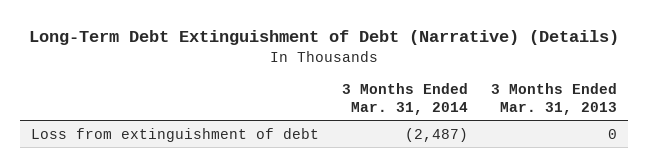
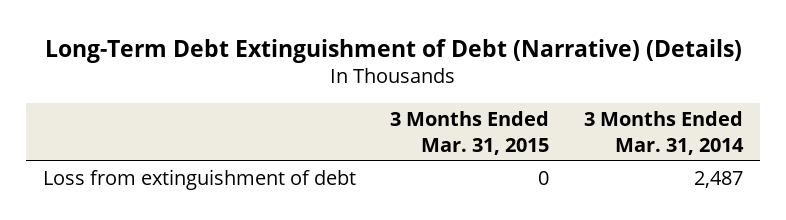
- | 3 Months Ended Mar. 31, 2014 | 3 Months Ended Mar. 31, 2013
+ | 3 Months Ended Mar. 31, 2015 | 3 Months Ended Mar. 31, 2014
- Loss from extinguishment of debt | (2,487) | 0
+ Loss from extinguishment of debt | 0 | 2,487

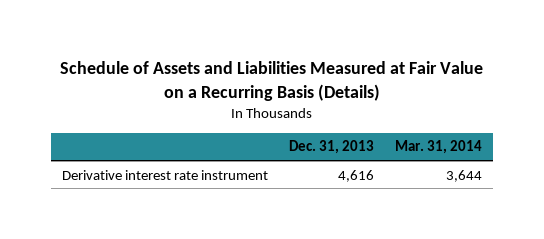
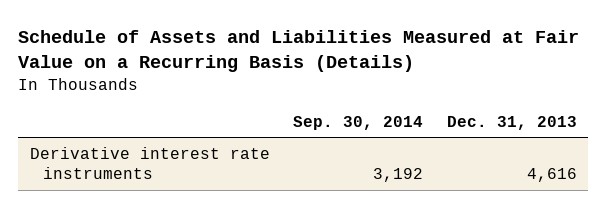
- | Dec. 31, 2013 | Mar. 31, 2014
+ | Sep. 30, 2014 | Dec. 31, 2013
- Derivative interest rate instrument | 4,616 | 3,644
+ Derivative interest rate instruments | 3,192 | 4,616

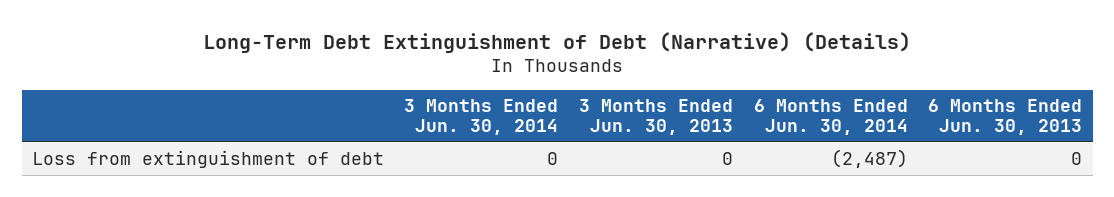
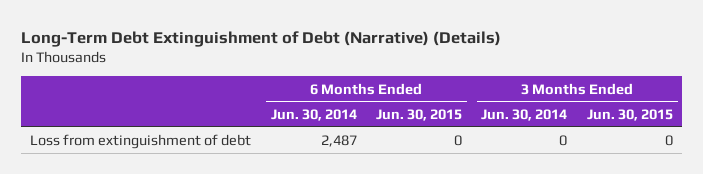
- | 3 Months Ended Jun. 30, 2014 | 3 Months Ended Jun. 30, 2013 | 6 Months Ended Jun. 30, 2014 | 6 Months Ended Jun. 30, 2013
+ | 6 Months Ended Jun. 30, 2014 | 6 Months Ended Jun. 30, 2015 | 3 Months Ended Jun. 30, 2014 | 3 Months Ended Jun. 30, 2015
- Loss from extinguishment of debt | 0 | 0 | (2,487) | 0
+ Loss from extinguishment of debt | 2,487 | 0 | 0 | 0

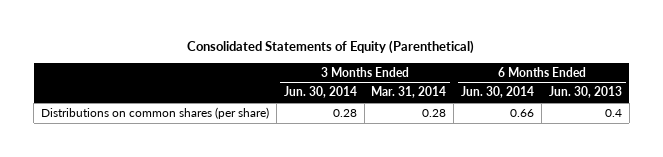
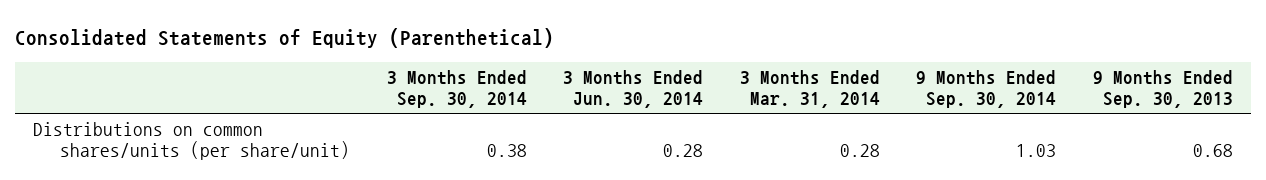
- | 3 Months Ended Jun. 30, 2014 | 3 Months Ended Mar. 31, 2014 | 6 Months Ended Jun. 30, 2014 | 6 Months Ended Jun. 30, 2013
+ | 3 Months Ended Sep. 30, 2014 | 3 Months Ended Jun. 30, 2014 | 3 Months Ended Mar. 31, 2014 | 9 Months Ended Sep. 30, 2014 | 9 Months Ended Sep. 30, 2013
- Distributions on common shares (per share) | 0.28 | 0.28 | 0.66 | 0.4
+ Distributions on common shares/units (per share/unit) | 0.38 | 0.28 | 0.28 | 1.03 | 0.68

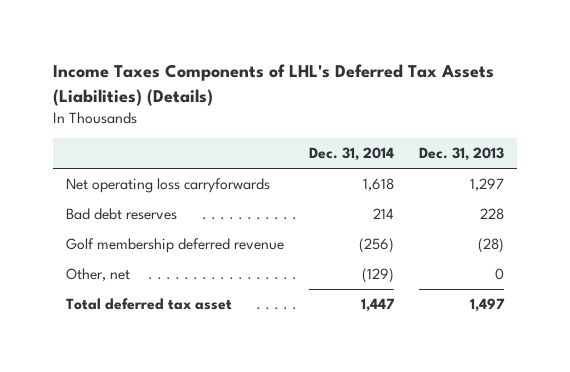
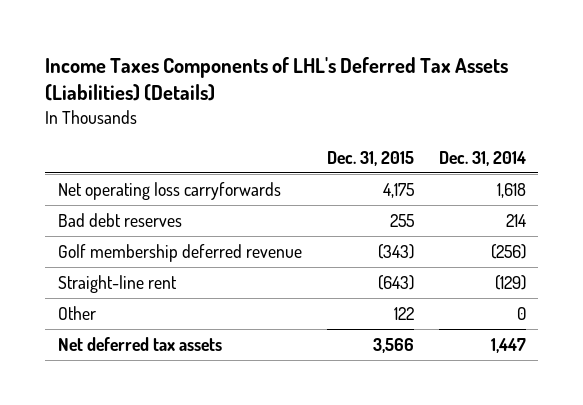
- | Dec. 31, 2014 | Dec. 31, 2013
+ | Dec. 31, 2015 | Dec. 31, 2014
- Other, net | (129) | 0
- Total deferred tax asset | 1,447 | 1,497
+ Straight-line rent | (643) | (129)
+ Other | 122 | 0
+ Net deferred tax assets | 3,566 | 1,447

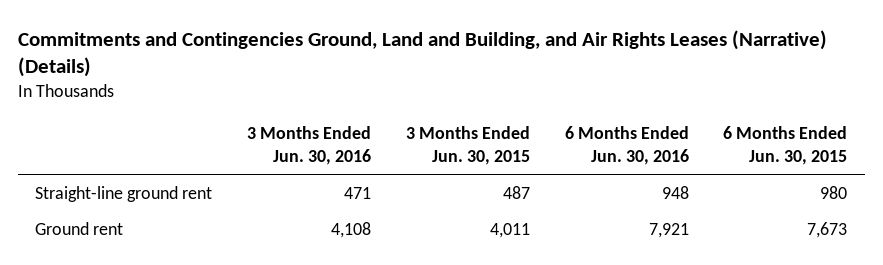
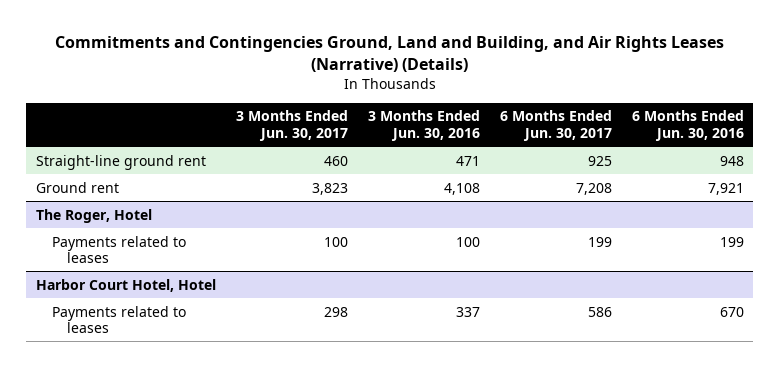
- | 3 Months Ended Jun. 30, 2016 | 3 Months Ended Jun. 30, 2015 | 6 Months Ended Jun. 30, 2016 | 6 Months Ended Jun. 30, 2015
+ | 3 Months Ended Jun. 30, 2017 | 3 Months Ended Jun. 30, 2016 | 6 Months Ended Jun. 30, 2017 | 6 Months Ended Jun. 30, 2016
+ The Roger, Hotel
+ Payments related to leases | 100 | 100 | 199 | 199
+ Harbor Court Hotel, Hotel
+ Payments related to leases | 298 | 337 | 586 | 670

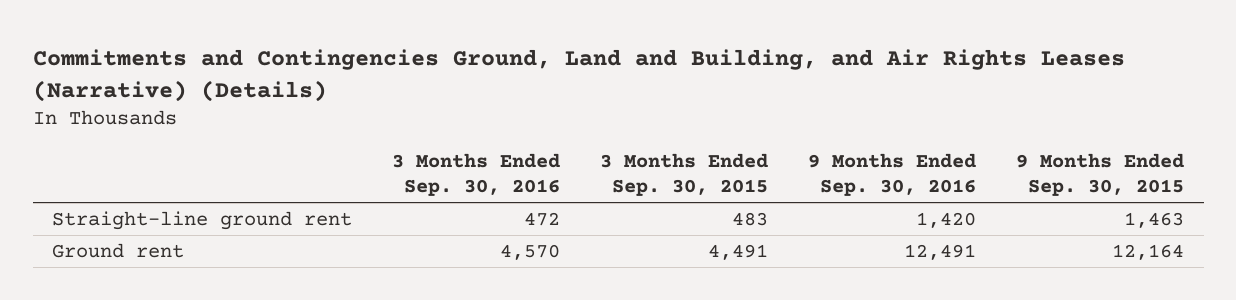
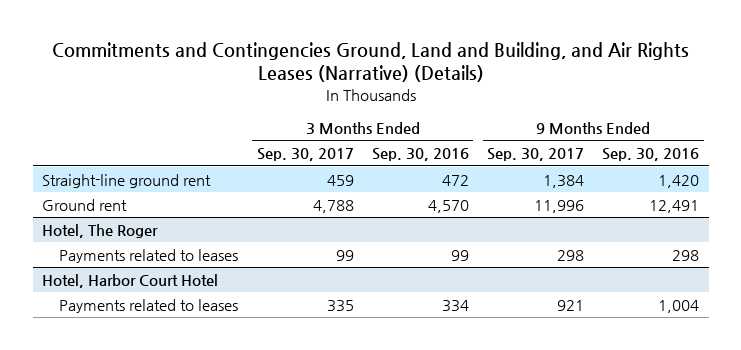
- | 3 Months Ended Sep. 30, 2016 | 3 Months Ended Sep. 30, 2015 | 9 Months Ended Sep. 30, 2016 | 9 Months Ended Sep. 30, 2015
+ | 3 Months Ended Sep. 30, 2017 | 3 Months Ended Sep. 30, 2016 | 9 Months Ended Sep. 30, 2017 | 9 Months Ended Sep. 30, 2016
+ Hotel, The Roger
+ Payments related to leases | 99 | 99 | 298 | 298
+ Hotel, Harbor Court Hotel
+ Payments related to leases | 335 | 334 | 921 | 1,004

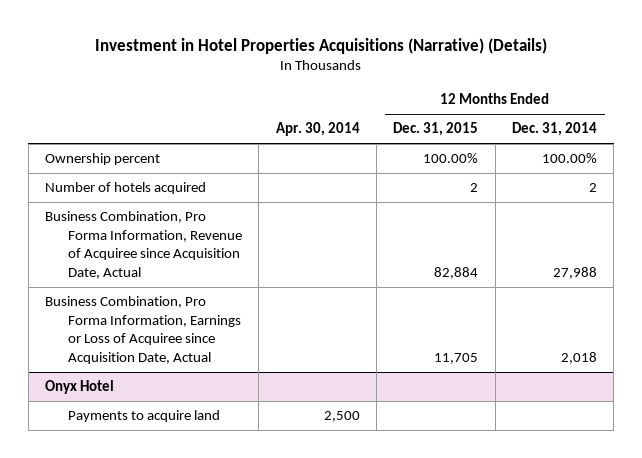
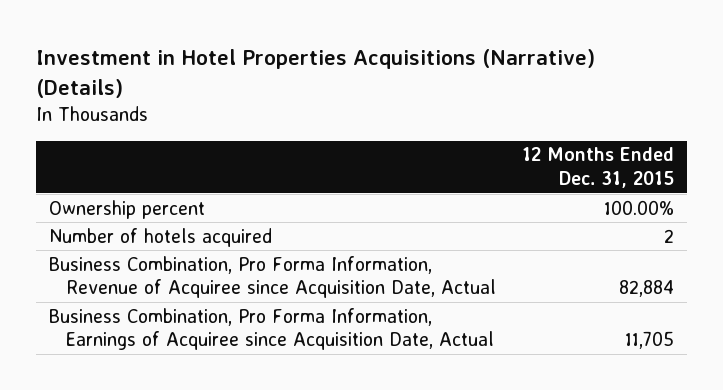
- | Apr. 30, 2014 | 12 Months Ended Dec. 31, 2015 | 12 Months Ended Dec. 31, 2014
+ | 12 Months Ended Dec. 31, 2015
- Business Combination, Pro Forma Information, Earnings or Loss of Acquiree since Acquisition Date, Actual | | 11,705 | 2,018
- Onyx Hotel
- Payments to acquire land | 2,500 | |
+ Business Combination, Pro Forma Information, Earnings of Acquiree since Acquisition Date, Actual | 11,705

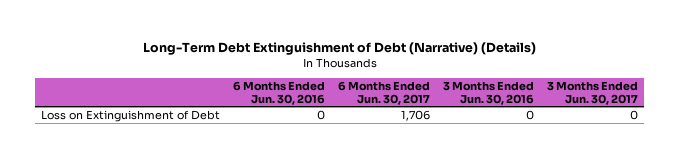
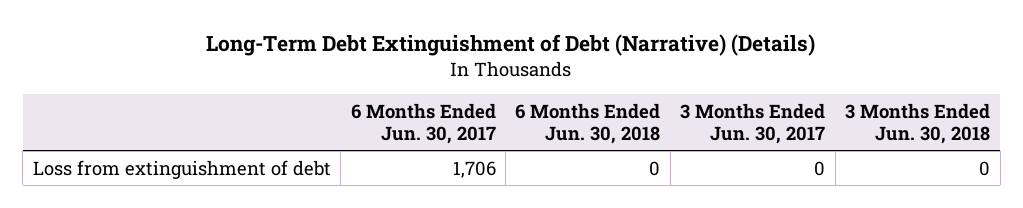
- | 6 Months Ended Jun. 30, 2016 | 6 Months Ended Jun. 30, 2017 | 3 Months Ended Jun. 30, 2016 | 3 Months Ended Jun. 30, 2017
+ | 6 Months Ended Jun. 30, 2017 | 6 Months Ended Jun. 30, 2018 | 3 Months Ended Jun. 30, 2017 | 3 Months Ended Jun. 30, 2018
- Loss on Extinguishment of Debt | 0 | 1,706 | 0 | 0
+ Loss from extinguishment of debt | 1,706 | 0 | 0 | 0

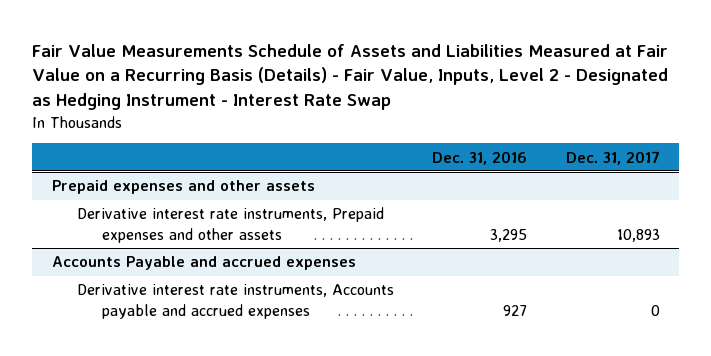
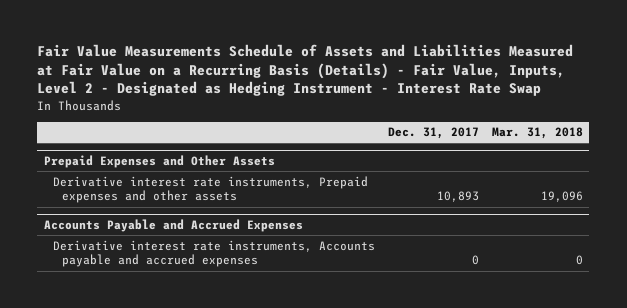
- | Dec. 31, 2016 | Dec. 31, 2017
+ | Dec. 31, 2017 | Mar. 31, 2018
- Prepaid expenses and other assets
+ Prepaid Expenses and Other Assets
- Accounts Payable and accrued expenses
+ Accounts Payable and Accrued Expenses

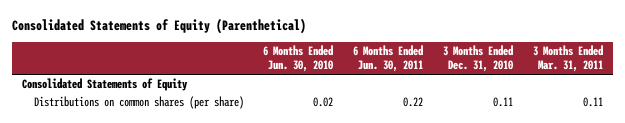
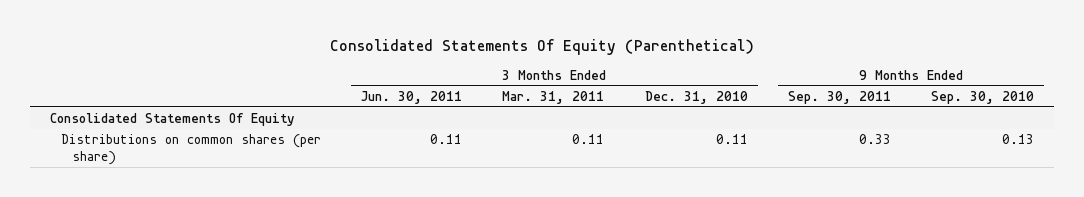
- Consolidated Statements of Equity (Parenthetical)
+ Consolidated Statements Of Equity (Parenthetical)
- | 6 Months Ended Jun. 30, 2010 | 6 Months Ended Jun. 30, 2011 | 3 Months Ended Dec. 31, 2010 | 3 Months Ended Mar. 31, 2011
+ | 3 Months Ended Jun. 30, 2011 | 3 Months Ended Mar. 31, 2011 | 3 Months Ended Dec. 31, 2010 | 9 Months Ended Sep. 30, 2011 | 9 Months Ended Sep. 30, 2010
- Consolidated Statements of Equity
+ Consolidated Statements Of Equity

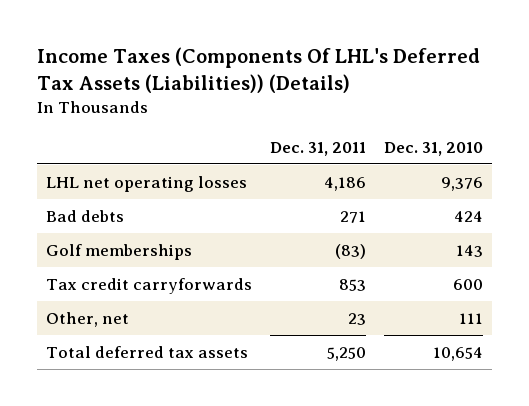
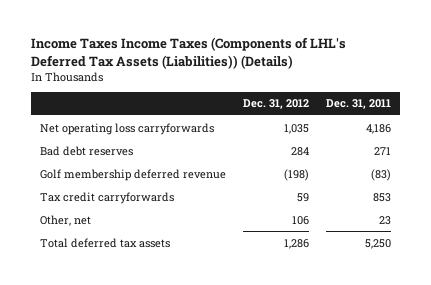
- Income Taxes (Components Of LHL's Deferred Tax Assets (Liabilities)) (Details)
+ Income Taxes Income Taxes (Components of LHL's Deferred Tax Assets (Liabilities)) (Details)
- | Dec. 31, 2011 | Dec. 31, 2010
+ | Dec. 31, 2012 | Dec. 31, 2011
- LHL net operating losses | 4,186 | 9,376
- Bad debts | 271 | 424
- Golf memberships | (83) | 143
+ Net operating loss carryforwards | 1,035 | 4,186
+ Bad debt reserves | 284 | 271
+ Golf membership deferred revenue | (198) | (83)

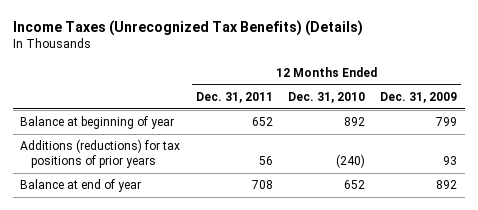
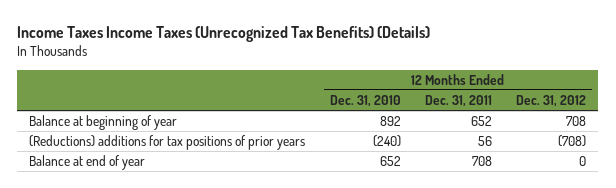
- Income Taxes (Unrecognized Tax Benefits) (Details)
+ Income Taxes Income Taxes (Unrecognized Tax Benefits) (Details)
- | 12 Months Ended Dec. 31, 2011 | 12 Months Ended Dec. 31, 2010 | 12 Months Ended Dec. 31, 2009
+ | 12 Months Ended Dec. 31, 2010 | 12 Months Ended Dec. 31, 2011 | 12 Months Ended Dec. 31, 2012
- Additions (reductions) for tax positions of prior years | 56 | (240) | 93
+ (Reductions) additions for tax positions of prior years | (240) | 56 | (708)

